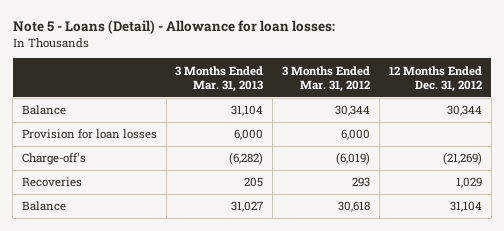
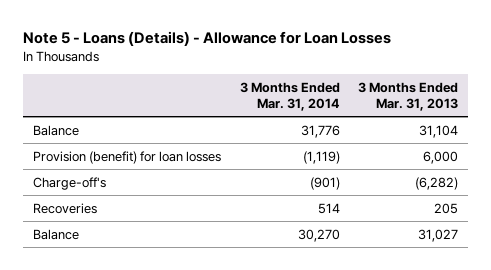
- Note 5 - Loans (Detail) - Allowance for loan losses:
+ Note 5 - Loans (Details) - Allowance for Loan Losses
- | 3 Months Ended Mar. 31, 2013 | 3 Months Ended Mar. 31, 2012 | 12 Months Ended Dec. 31, 2012
+ | 3 Months Ended Mar. 31, 2014 | 3 Months Ended Mar. 31, 2013
- Provision for loan losses | 6,000 | 6,000 |
+ Provision (benefit) for loan losses | (1,119) | 6,000

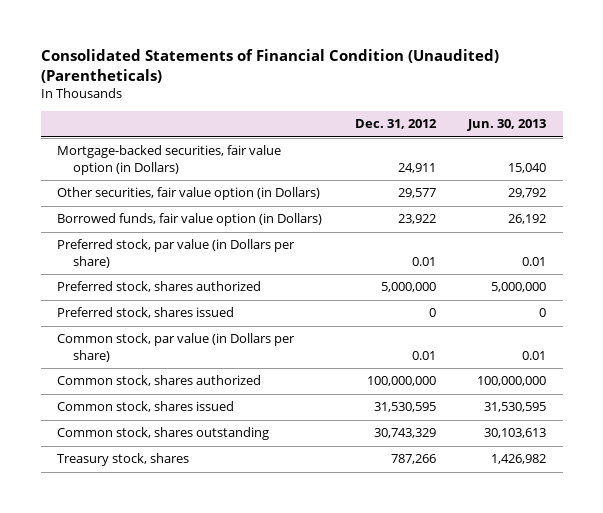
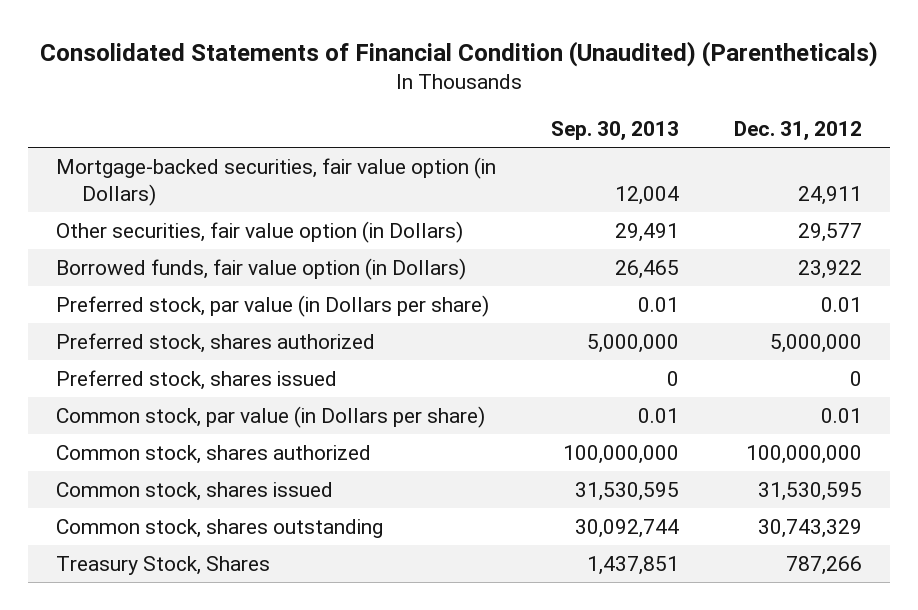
- | Dec. 31, 2012 | Jun. 30, 2013
+ | Sep. 30, 2013 | Dec. 31, 2012
- Treasury stock, shares | 787,266 | 1,426,982
+ Treasury Stock, Shares | 1,437,851 | 787,266

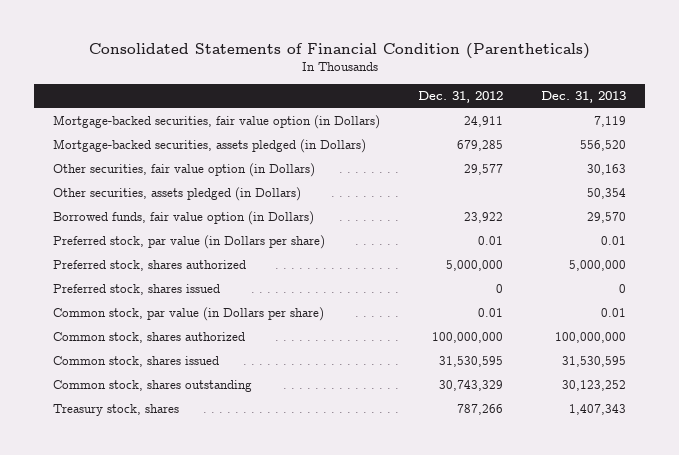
- Consolidated Statements of Financial Condition (Unaudited) (Parentheticals)
+ Consolidated Statements of Financial Condition (Parentheticals)
- | Sep. 30, 2013 | Dec. 31, 2012
+ | Dec. 31, 2012 | Dec. 31, 2013
+ Mortgage-backed securities, assets pledged (in Dollars) | 679,285 | 556,520
+ Other securities, assets pledged (in Dollars) | | 50,354
- Treasury Stock, Shares | 1,437,851 | 787,266
+ Treasury stock, shares | 787,266 | 1,407,343

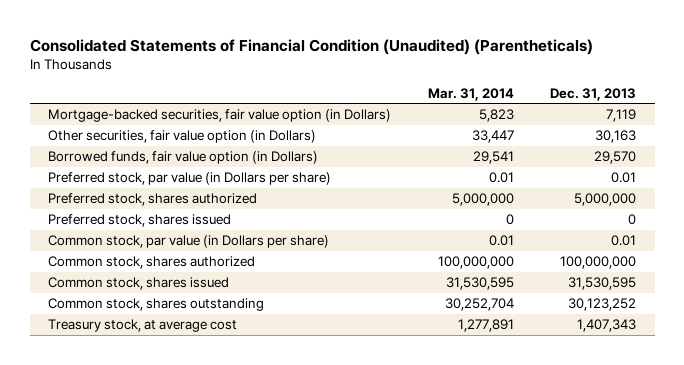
- Consolidated Statements of Financial Condition (Parentheticals)
+ Consolidated Statements of Financial Condition (Unaudited) (Parentheticals)
- | Dec. 31, 2012 | Dec. 31, 2013
+ | Mar. 31, 2014 | Dec. 31, 2013
- Mortgage-backed securities, assets pledged (in Dollars) | 679,285 | 556,520
- Other securities, assets pledged (in Dollars) | | 50,354
- Treasury stock, shares | 787,266 | 1,407,343
+ Treasury stock, at average cost | 1,277,891 | 1,407,343

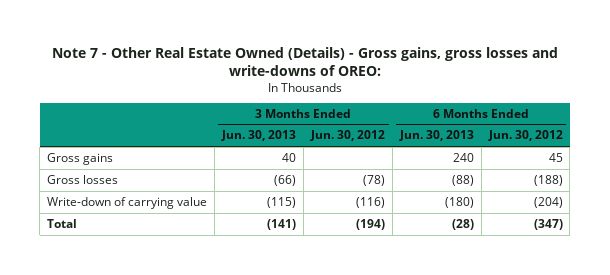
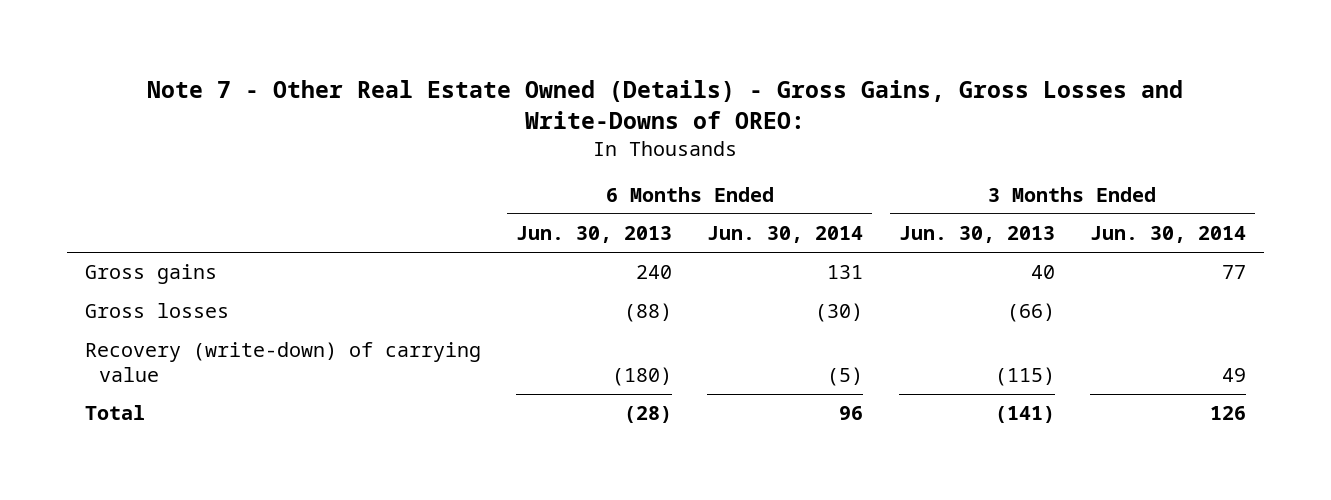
- Note 7 - Other Real Estate Owned (Details) - Gross gains, gross losses and write-downs of OREO:
+ Note 7 - Other Real Estate Owned (Details) - Gross Gains, Gross Losses and Write-Downs of OREO:
- | 3 Months Ended Jun. 30, 2013 | 3 Months Ended Jun. 30, 2012 | 6 Months Ended Jun. 30, 2013 | 6 Months Ended Jun. 30, 2012
+ | 6 Months Ended Jun. 30, 2013 | 6 Months Ended Jun. 30, 2014 | 3 Months Ended Jun. 30, 2013 | 3 Months Ended Jun. 30, 2014
- Write-down of carrying value | (115) | (116) | (180) | (204)
+ Recovery (write-down) of carrying value | (180) | (5) | (115) | 49

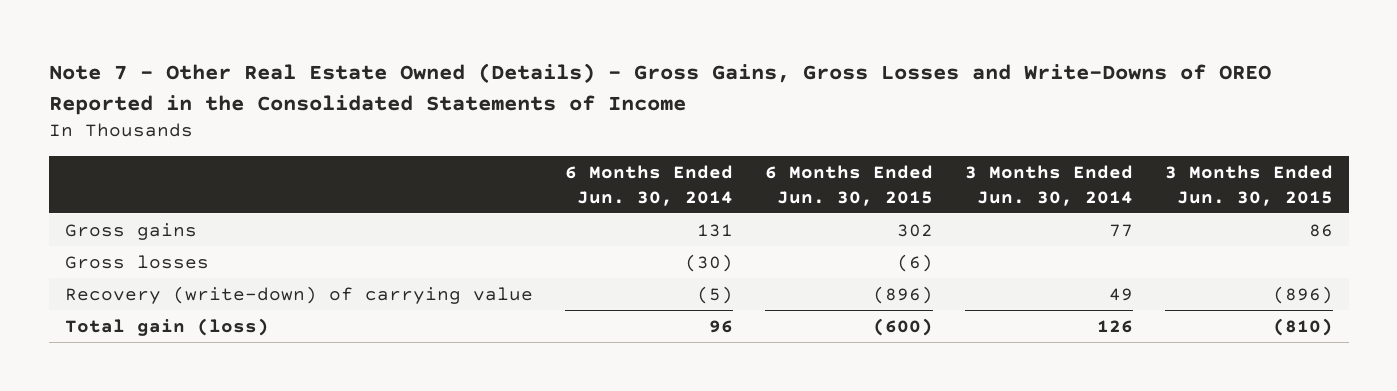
- Note 7 - Other Real Estate Owned (Details) - Gross Gains, Gross Losses and Write-Downs of OREO:
+ Note 7 - Other Real Estate Owned (Details) - Gross Gains, Gross Losses and Write-Downs of OREO Reported in the Consolidated Statements of Income
- | 6 Months Ended Jun. 30, 2013 | 6 Months Ended Jun. 30, 2014 | 3 Months Ended Jun. 30, 2013 | 3 Months Ended Jun. 30, 2014
+ | 6 Months Ended Jun. 30, 2014 | 6 Months Ended Jun. 30, 2015 | 3 Months Ended Jun. 30, 2014 | 3 Months Ended Jun. 30, 2015
- Total | (28) | 96 | (141) | 126
+ Total gain (loss) | 96 | (600) | 126 | (810)

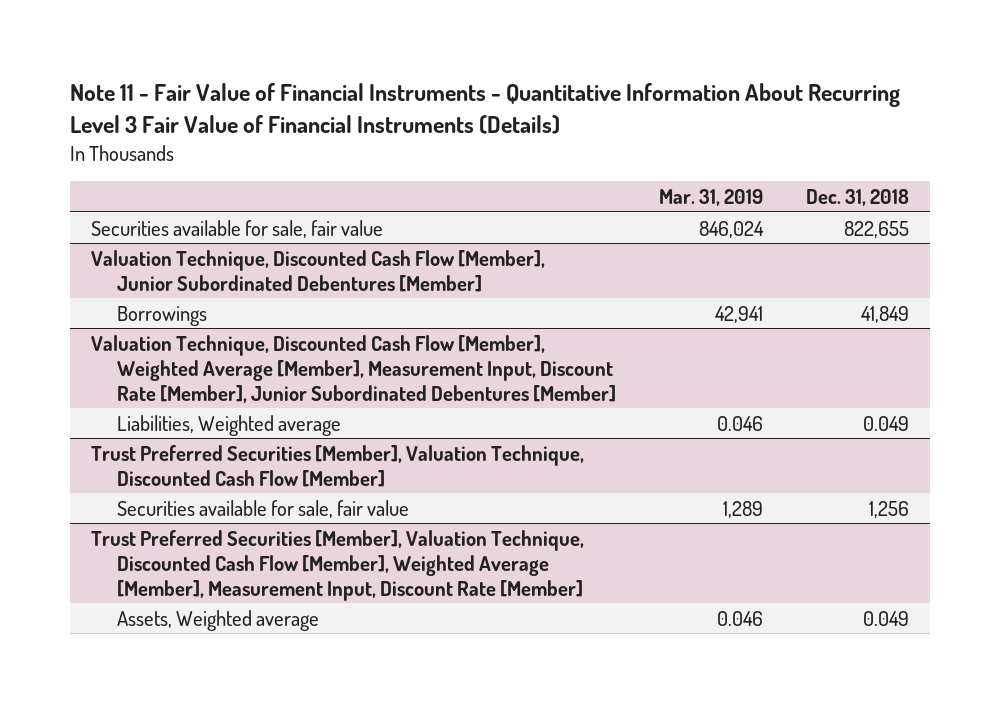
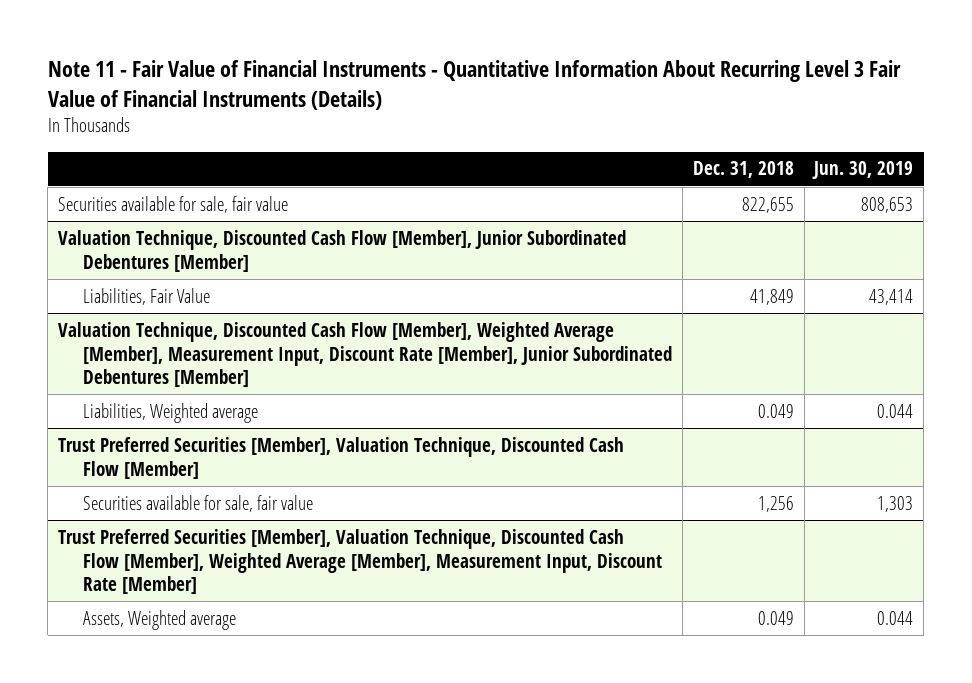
- | Mar. 31, 2019 | Dec. 31, 2018
+ | Dec. 31, 2018 | Jun. 30, 2019
@ Valuation Technique, Discounted Cash Flow [Member], Junior Subordinated Debentures [Member]
- Borrowings | 42,941 | 41,849
+ Liabilities, Fair Value | 41,849 | 43,414

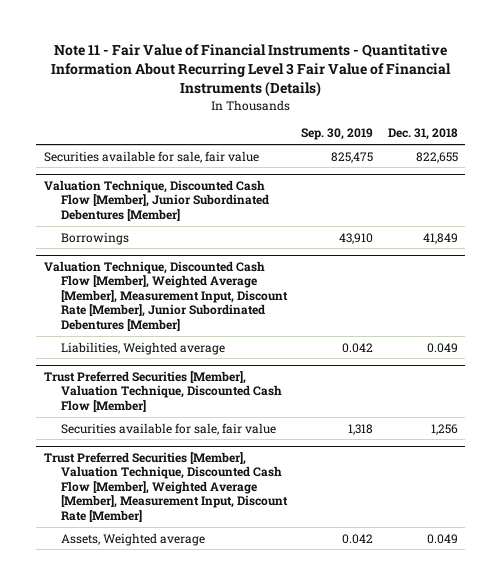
- | Dec. 31, 2018 | Jun. 30, 2019
+ | Sep. 30, 2019 | Dec. 31, 2018
@ Valuation Technique, Discounted Cash Flow [Member], Junior Subordinated Debentures [Member]
- Liabilities, Fair Value | 41,849 | 43,414
+ Borrowings | 43,910 | 41,849

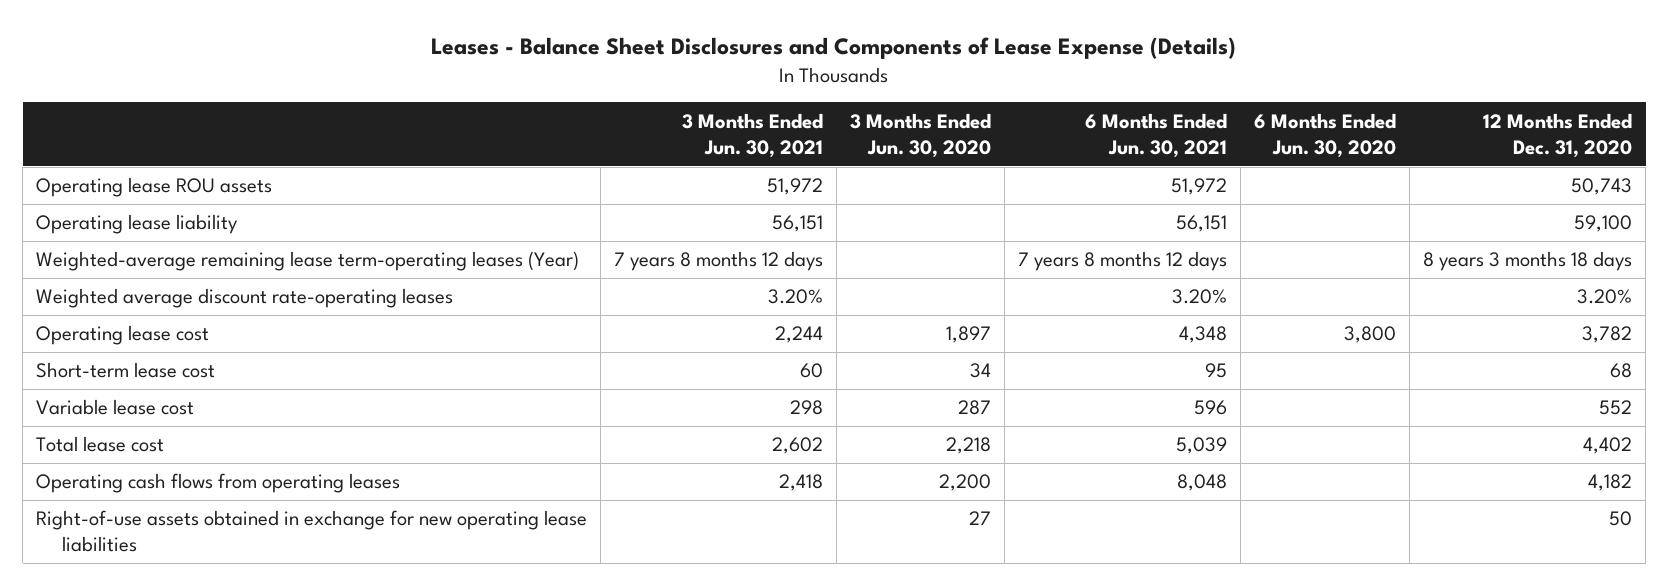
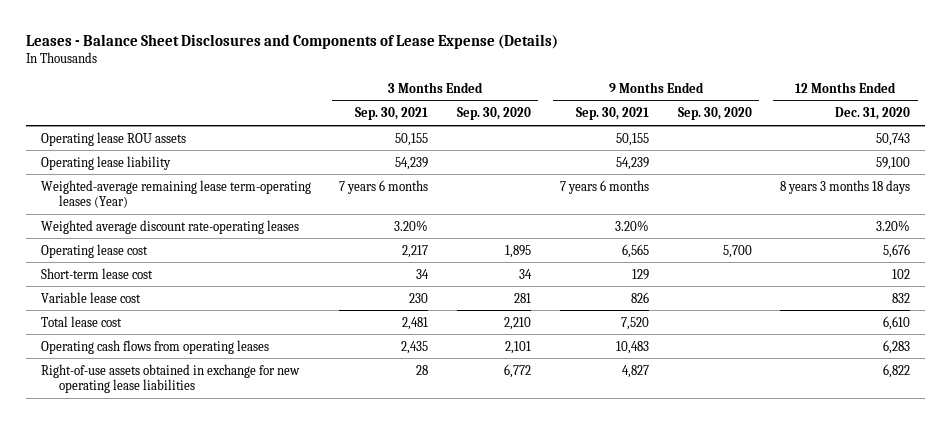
- | 3 Months Ended Jun. 30, 2021 | 3 Months Ended Jun. 30, 2020 | 6 Months Ended Jun. 30, 2021 | 6 Months Ended Jun. 30, 2020 | 12 Months Ended Dec. 31, 2020
+ | 3 Months Ended Sep. 30, 2021 | 3 Months Ended Sep. 30, 2020 | 9 Months Ended Sep. 30, 2021 | 9 Months Ended Sep. 30, 2020 | 12 Months Ended Dec. 31, 2020
- Operating lease cost | 2,244 | 1,897 | 4,348 | 3,800 | 3,782
- Short-term lease cost | 60 | 34 | 95 | | 68
- Variable lease cost | 298 | 287 | 596 | | 552
- Total lease cost | 2,602 | 2,218 | 5,039 | | 4,402
- Operating cash flows from operating leases | 2,418 | 2,200 | 8,048 | | 4,182
- Right-of-use assets obtained in exchange for new operating lease liabilities | | 27 | | | 50
+ Operating lease cost | 2,217 | 1,895 | 6,565 | 5,700 | 5,676
+ Short-term lease cost | 34 | 34 | 129 | | 102
+ Variable lease cost | 230 | 281 | 826 | | 832
+ Total lease cost | 2,481 | 2,210 | 7,520 | | 6,610
+ Operating cash flows from operating leases | 2,435 | 2,101 | 10,483 | | 6,283
+ Right-of-use assets obtained in exchange for new operating lease liabilities | 28 | 6,772 | 4,827 | | 6,822

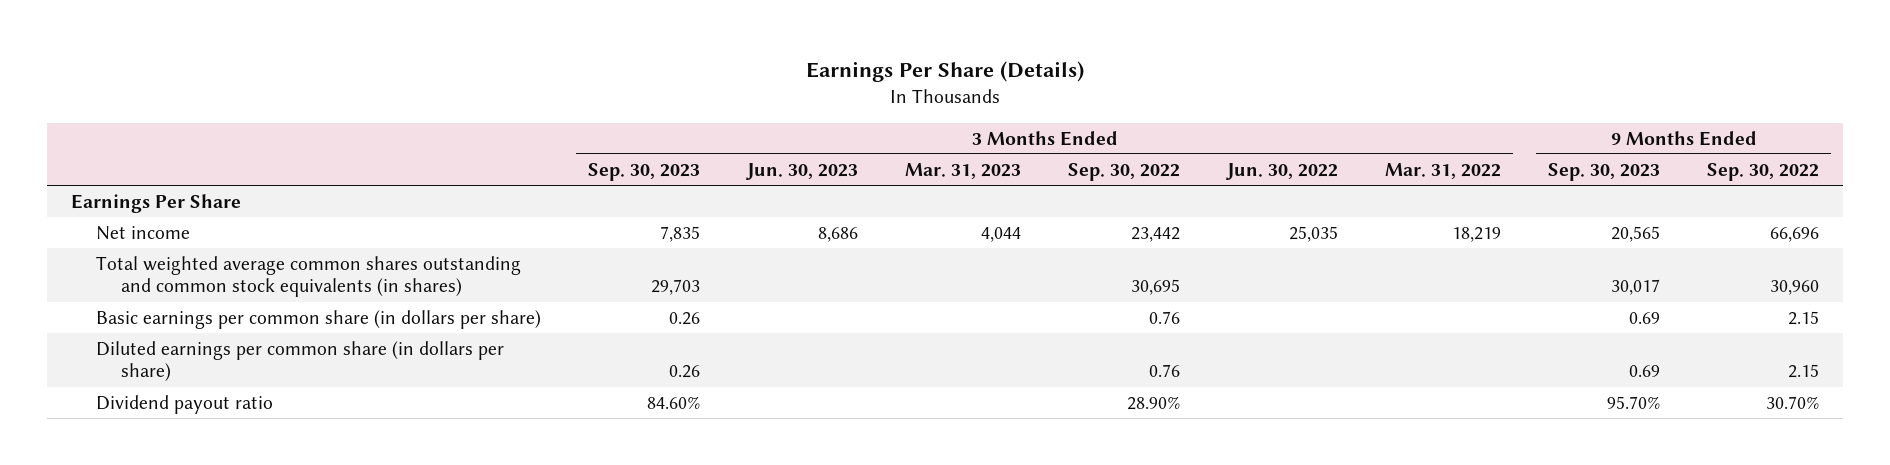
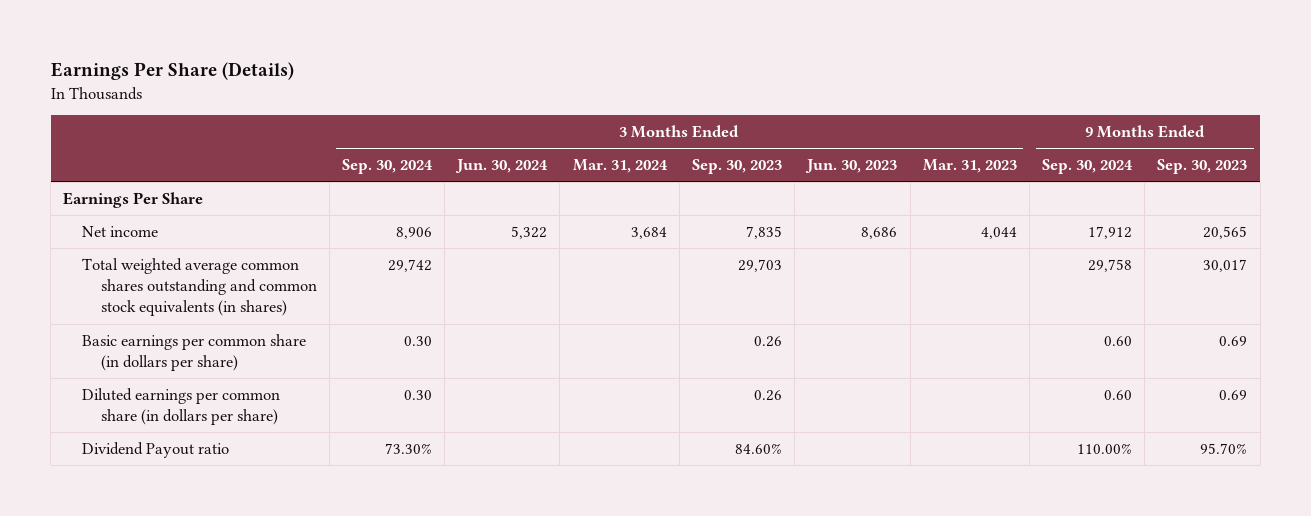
- | 3 Months Ended Sep. 30, 2023 | 3 Months Ended Jun. 30, 2023 | 3 Months Ended Mar. 31, 2023 | 3 Months Ended Sep. 30, 2022 | 3 Months Ended Jun. 30, 2022 | 3 Months Ended Mar. 31, 2022 | 9 Months Ended Sep. 30, 2023 | 9 Months Ended Sep. 30, 2022
+ | 3 Months Ended Sep. 30, 2024 | 3 Months Ended Jun. 30, 2024 | 3 Months Ended Mar. 31, 2024 | 3 Months Ended Sep. 30, 2023 | 3 Months Ended Jun. 30, 2023 | 3 Months Ended Mar. 31, 2023 | 9 Months Ended Sep. 30, 2024 | 9 Months Ended Sep. 30, 2023
- Dividend payout ratio | 84.60% | | | 28.90% | | | 95.70% | 30.70%
+ Dividend Payout ratio | 73.30% | | | 84.60% | | | 110.00% | 95.70%

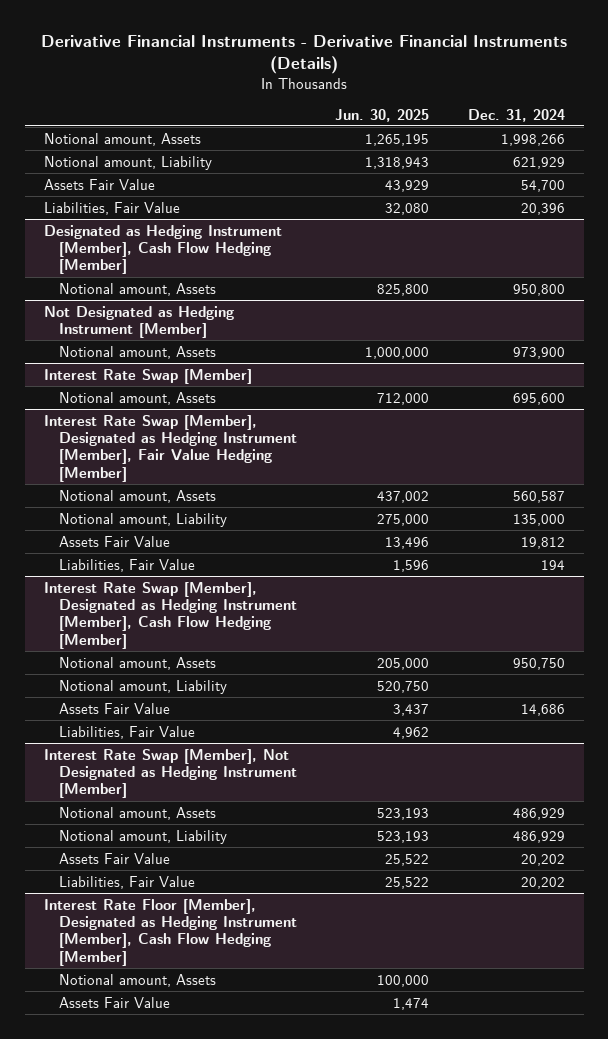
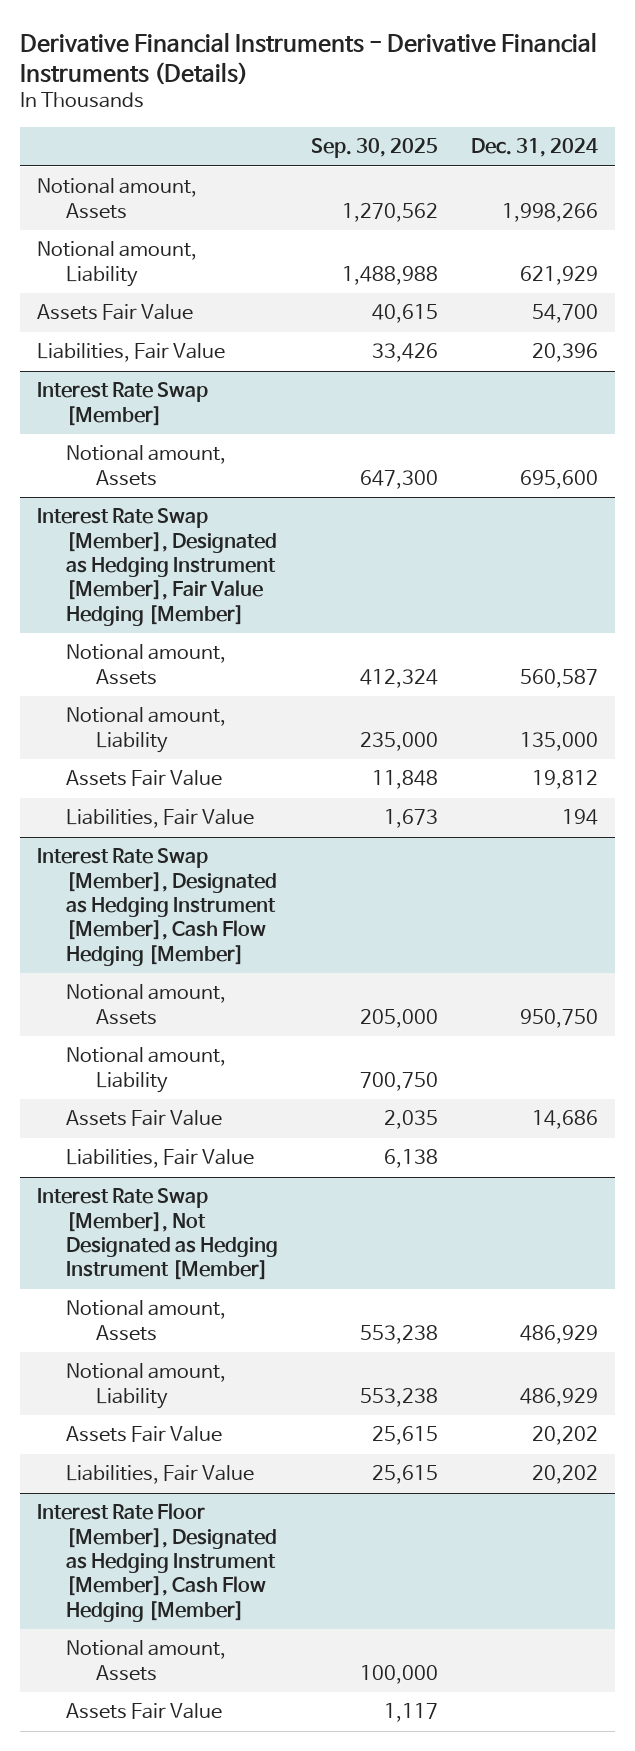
- | Jun. 30, 2025 | Dec. 31, 2024
+ | Sep. 30, 2025 | Dec. 31, 2024
- Designated as Hedging Instrument [Member], Cash Flow Hedging [Member]
- Notional amount, Assets | 825,800 | 950,800
- Not Designated as Hedging Instrument [Member]
- Notional amount, Assets | 1,000,000 | 973,900

